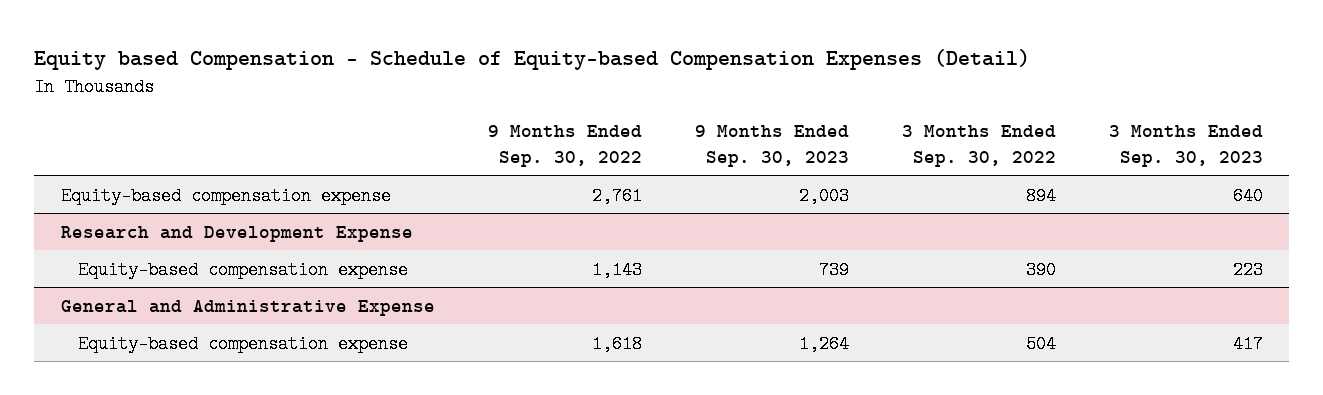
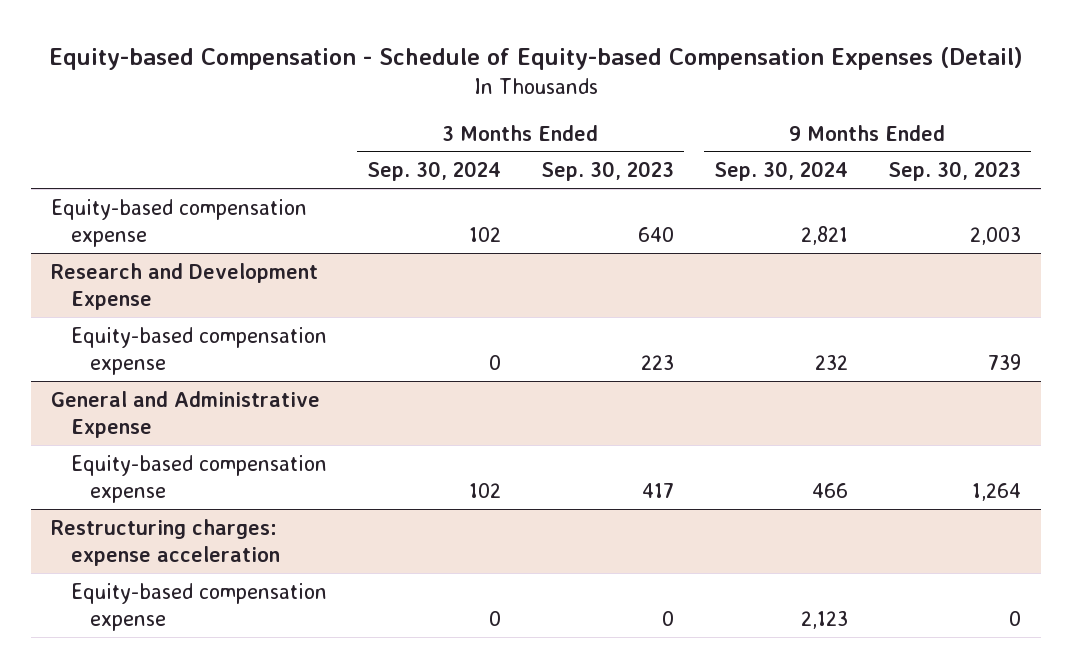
- Equity based Compensation - Schedule of Equity-based Compensation Expenses (Detail)
+ Equity-based Compensation - Schedule of Equity-based Compensation Expenses (Detail)
- | 9 Months Ended Sep. 30, 2022 | 9 Months Ended Sep. 30, 2023 | 3 Months Ended Sep. 30, 2022 | 3 Months Ended Sep. 30, 2023
+ | 3 Months Ended Sep. 30, 2024 | 3 Months Ended Sep. 30, 2023 | 9 Months Ended Sep. 30, 2024 | 9 Months Ended Sep. 30, 2023
+ Restructuring charges: expense acceleration
+ Equity-based compensation expense | 0 | 0 | 2,123 | 0

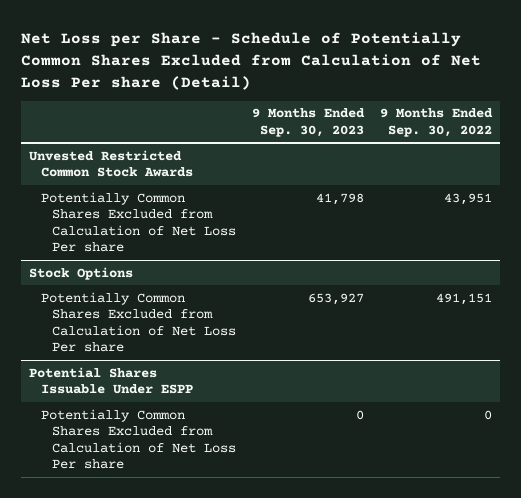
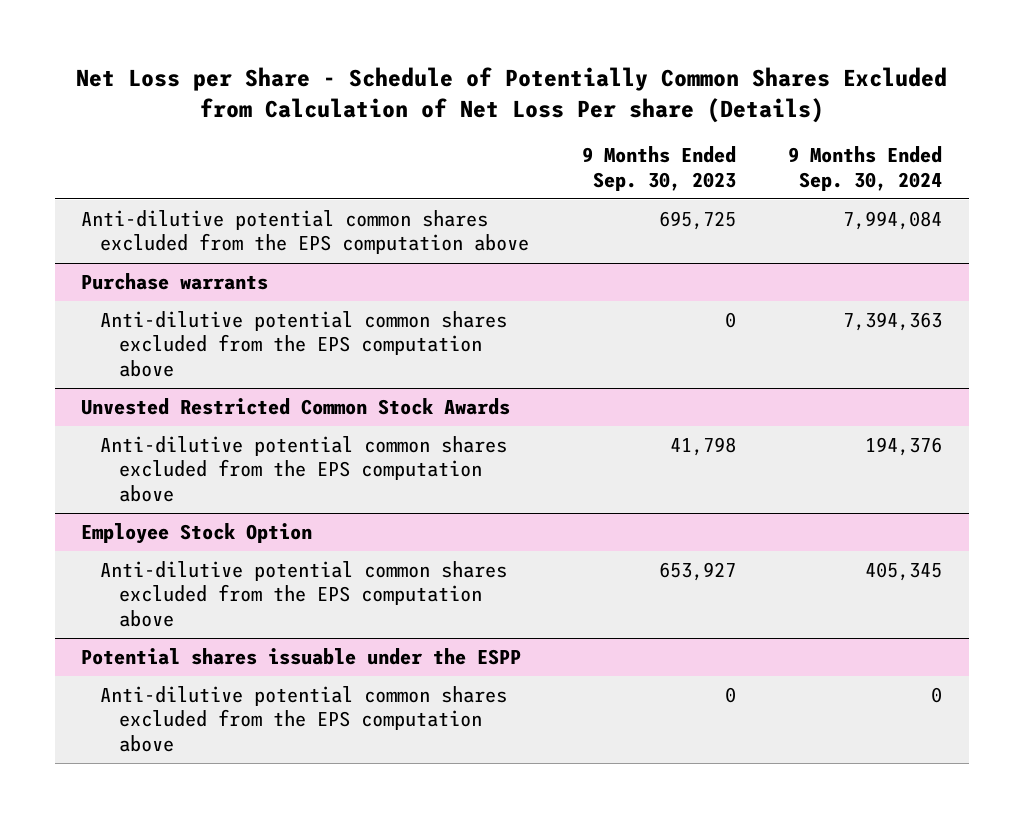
- Net Loss per Share - Schedule of Potentially Common Shares Excluded from Calculation of Net Loss Per share (Detail)
+ Net Loss per Share - Schedule of Potentially Common Shares Excluded from Calculation of Net Loss Per share (Details)
- | 9 Months Ended Sep. 30, 2023 | 9 Months Ended Sep. 30, 2022
+ | 9 Months Ended Sep. 30, 2023 | 9 Months Ended Sep. 30, 2024
+ Anti-dilutive potential common shares excluded from the EPS computation above | 695,725 | 7,994,084
+ Purchase warrants
+ Anti-dilutive potential common shares excluded from the EPS computation above | 0 | 7,394,363
@ Unvested Restricted Common Stock Awards
- Potentially Common Shares Excluded from Calculation of Net Loss Per share | 41,798 | 43,951
- Stock Options
- Potentially Common Shares Excluded from Calculation of Net Loss Per share | 653,927 | 491,151
- Potential Shares Issuable Under ESPP
- Potentially Common Shares Excluded from Calculation of Net Loss Per share | 0 | 0
@ Unvested Restricted Common Stock Awards
+ Anti-dilutive potential common shares excluded from the EPS computation above | 41,798 | 194,376
+ Employee Stock Option
+ Anti-dilutive potential common shares excluded from the EPS computation above | 653,927 | 405,345
+ Potential shares issuable under the ESPP
+ Anti-dilutive potential common shares excluded from the EPS computation above | 0 | 0

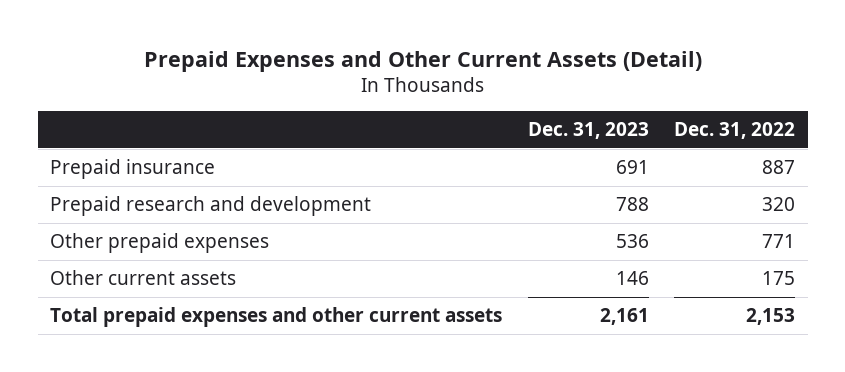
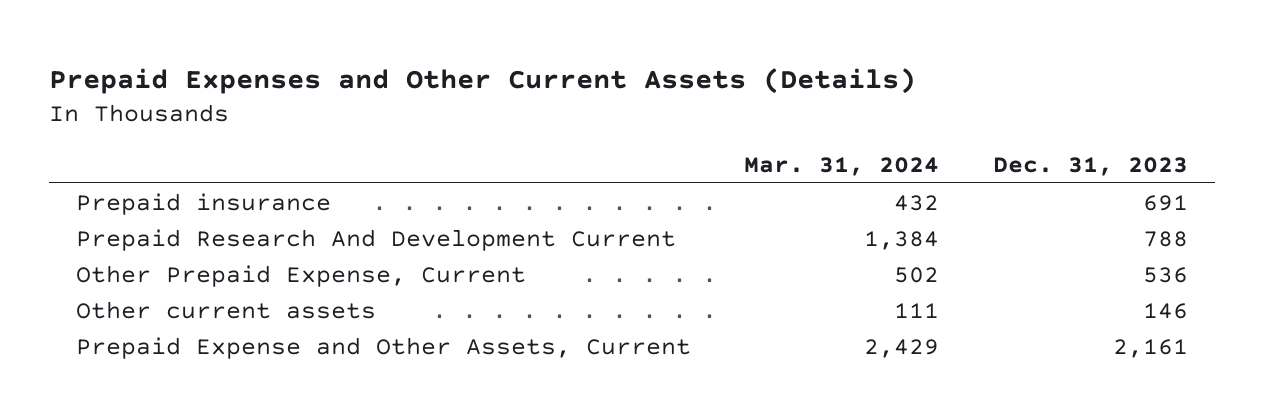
- Prepaid Expenses and Other Current Assets (Detail)
+ Prepaid Expenses and Other Current Assets (Details)
- | Dec. 31, 2023 | Dec. 31, 2022
+ | Mar. 31, 2024 | Dec. 31, 2023
- Prepaid research and development | 788 | 320
- Other prepaid expenses | 536 | 771
+ Prepaid Research And Development Current | 1,384 | 788
+ Other Prepaid Expense, Current | 502 | 536
- Total prepaid expenses and other current assets | 2,161 | 2,153
+ Prepaid Expense and Other Assets, Current | 2,429 | 2,161

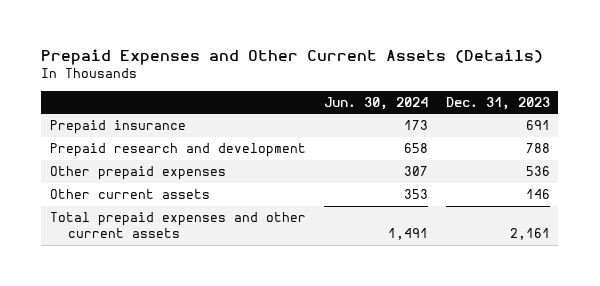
- | Mar. 31, 2024 | Dec. 31, 2023
+ | Jun. 30, 2024 | Dec. 31, 2023
- Prepaid Research And Development Current | 1,384 | 788
- Other Prepaid Expense, Current | 502 | 536
+ Prepaid research and development | 658 | 788
+ Other prepaid expenses | 307 | 536
- Prepaid Expense and Other Assets, Current | 2,429 | 2,161
+ Total prepaid expenses and other current assets | 1,491 | 2,161

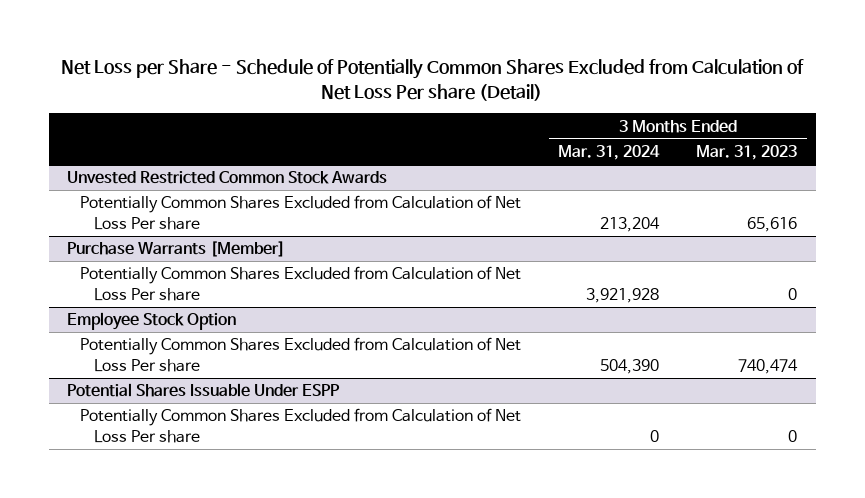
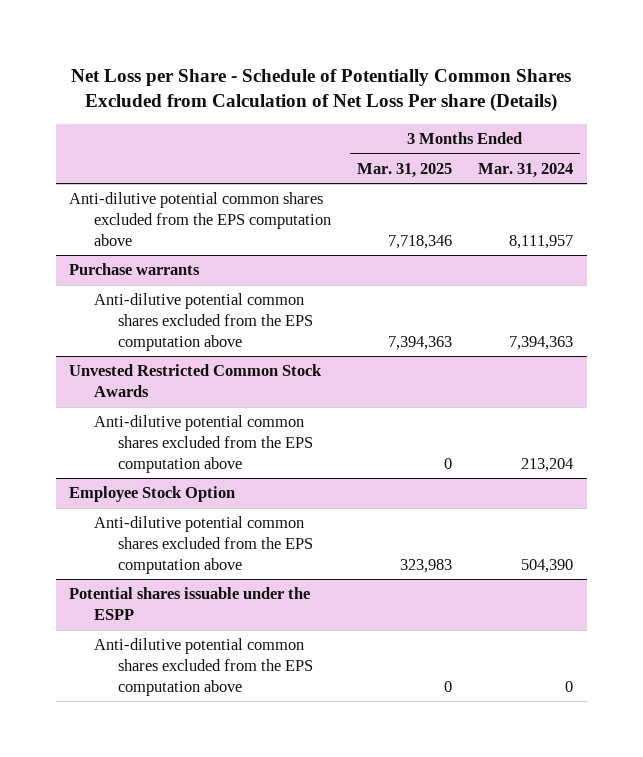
- Net Loss per Share - Schedule of Potentially Common Shares Excluded from Calculation of Net Loss Per share (Detail)
+ Net Loss per Share - Schedule of Potentially Common Shares Excluded from Calculation of Net Loss Per share (Details)
- | 3 Months Ended Mar. 31, 2024 | 3 Months Ended Mar. 31, 2023
+ | 3 Months Ended Mar. 31, 2025 | 3 Months Ended Mar. 31, 2024
+ Anti-dilutive potential common shares excluded from the EPS computation above | 7,718,346 | 8,111,957
+ Purchase warrants
+ Anti-dilutive potential common shares excluded from the EPS computation above | 7,394,363 | 7,394,363
@ Unvested Restricted Common Stock Awards
- Potentially Common Shares Excluded from Calculation of Net Loss Per share | 213,204 | 65,616
- Purchase Warrants [Member]
- Potentially Common Shares Excluded from Calculation of Net Loss Per share | 3,921,928 | 0
@ Unvested Restricted Common Stock Awards
+ Anti-dilutive potential common shares excluded from the EPS computation above | 0 | 213,204
@ Employee Stock Option
- Potentially Common Shares Excluded from Calculation of Net Loss Per share | 504,390 | 740,474
- Potential Shares Issuable Under ESPP
- Potentially Common Shares Excluded from Calculation of Net Loss Per share | 0 | 0
@ Employee Stock Option
+ Anti-dilutive potential common shares excluded from the EPS computation above | 323,983 | 504,390
+ Potential shares issuable under the ESPP
+ Anti-dilutive potential common shares excluded from the EPS computation above | 0 | 0

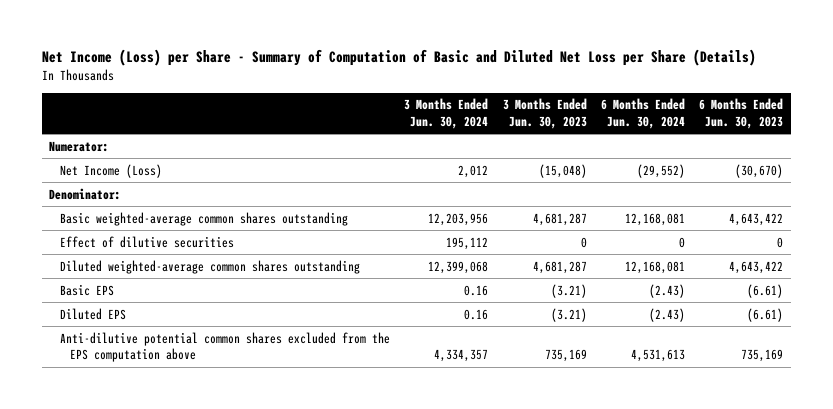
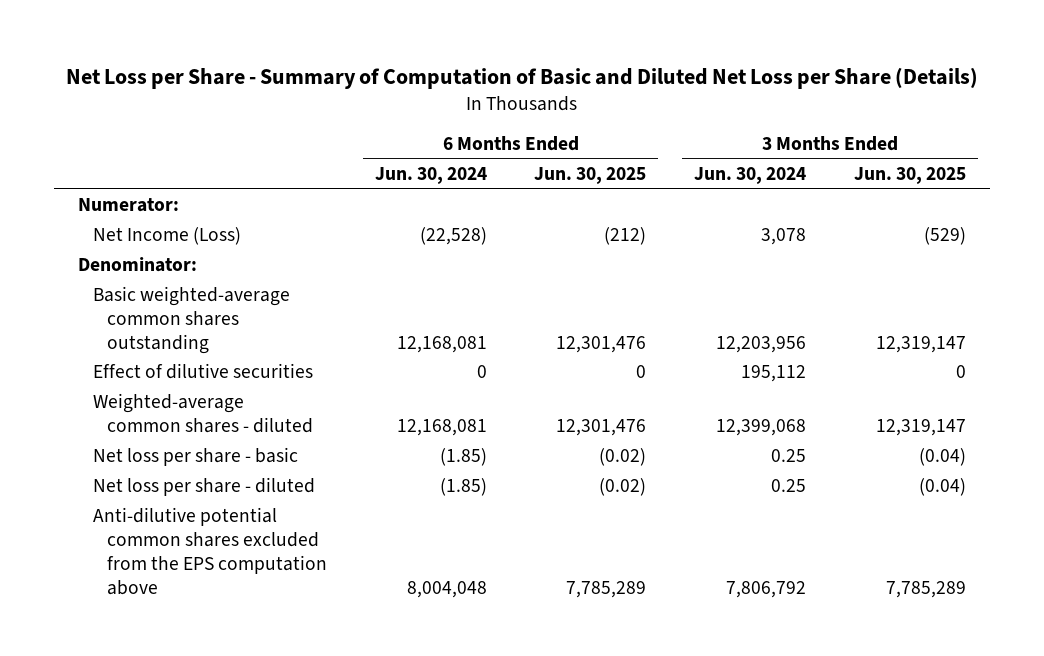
- Net Income (Loss) per Share - Summary of Computation of Basic and Diluted Net Loss per Share (Details)
+ Net Loss per Share - Summary of Computation of Basic and Diluted Net Loss per Share (Details)
- | 3 Months Ended Jun. 30, 2024 | 3 Months Ended Jun. 30, 2023 | 6 Months Ended Jun. 30, 2024 | 6 Months Ended Jun. 30, 2023
+ | 6 Months Ended Jun. 30, 2024 | 6 Months Ended Jun. 30, 2025 | 3 Months Ended Jun. 30, 2024 | 3 Months Ended Jun. 30, 2025
- Net Income (Loss) | 2,012 | (15,048) | (29,552) | (30,670)
+ Net Income (Loss) | (22,528) | (212) | 3,078 | (529)
- Diluted weighted-average common shares outstanding | 12,399,068 | 4,681,287 | 12,168,081 | 4,643,422
- Basic EPS | 0.16 | (3.21) | (2.43) | (6.61)
- Diluted EPS | 0.16 | (3.21) | (2.43) | (6.61)
- Anti-dilutive potential common shares excluded from the EPS computation above | 4,334,357 | 735,169 | 4,531,613 | 735,169
+ Weighted-average common shares - diluted | 12,168,081 | 12,301,476 | 12,399,068 | 12,319,147
+ Net loss per share - basic | (1.85) | (0.02) | 0.25 | (0.04)
+ Net loss per share - diluted | (1.85) | (0.02) | 0.25 | (0.04)
+ Anti-dilutive potential common shares excluded from the EPS computation above | 8,004,048 | 7,785,289 | 7,806,792 | 7,785,289

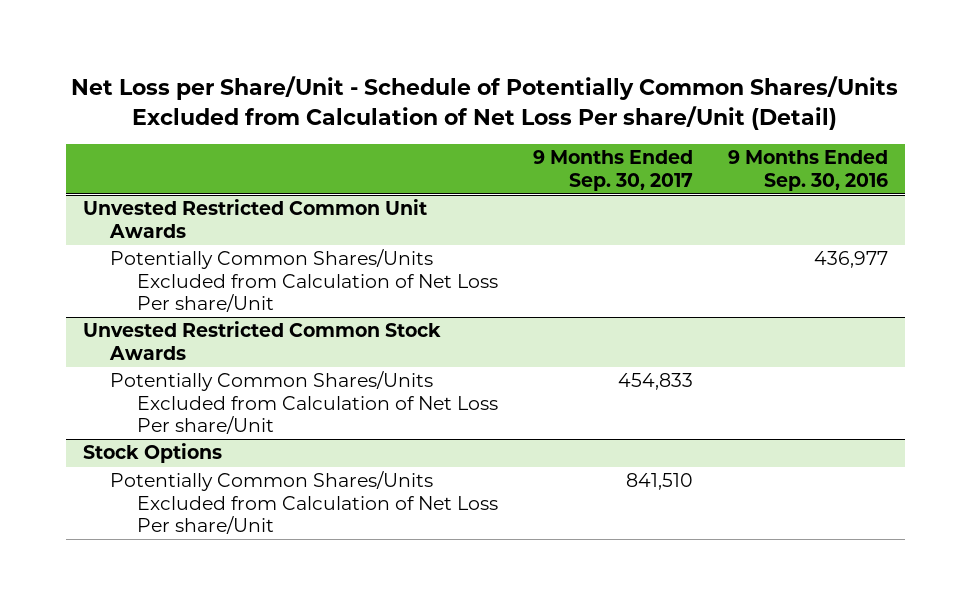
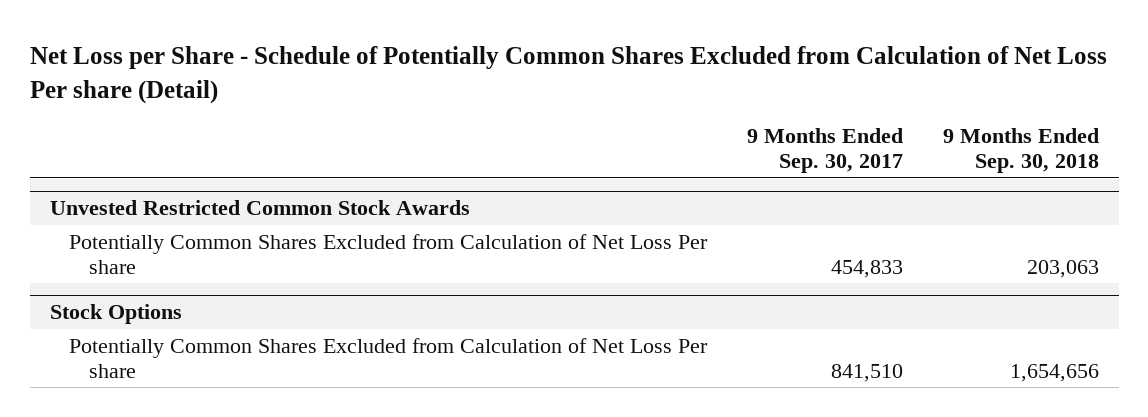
- Net Loss per Share/Unit - Schedule of Potentially Common Shares/Units Excluded from Calculation of Net Loss Per share/Unit (Detail)
+ Net Loss per Share - Schedule of Potentially Common Shares Excluded from Calculation of Net Loss Per share (Detail)
- | 9 Months Ended Sep. 30, 2017 | 9 Months Ended Sep. 30, 2016
+ | 9 Months Ended Sep. 30, 2017 | 9 Months Ended Sep. 30, 2018
- Unvested Restricted Common Unit Awards
- Potentially Common Shares/Units Excluded from Calculation of Net Loss Per share/Unit | | 436,977
@ Unvested Restricted Common Stock Awards
- Potentially Common Shares/Units Excluded from Calculation of Net Loss Per share/Unit | 454,833 |
+ Potentially Common Shares Excluded from Calculation of Net Loss Per share | 454,833 | 203,063
@ Stock Options
- Potentially Common Shares/Units Excluded from Calculation of Net Loss Per share/Unit | 841,510 |
+ Potentially Common Shares Excluded from Calculation of Net Loss Per share | 841,510 | 1,654,656

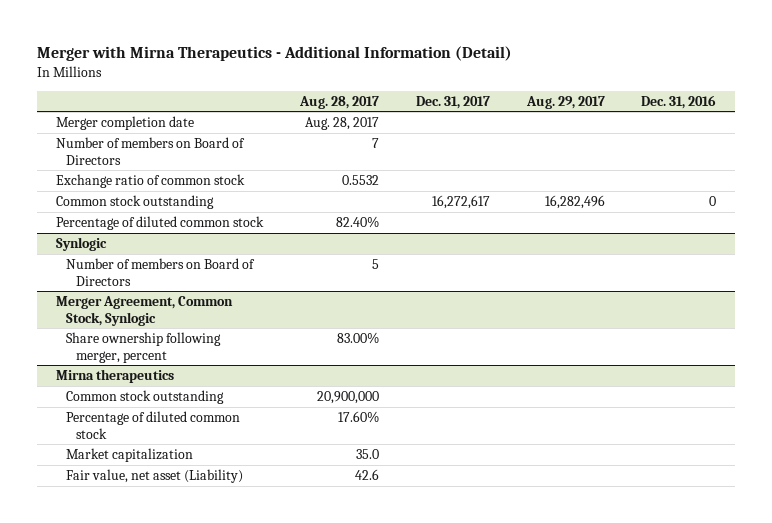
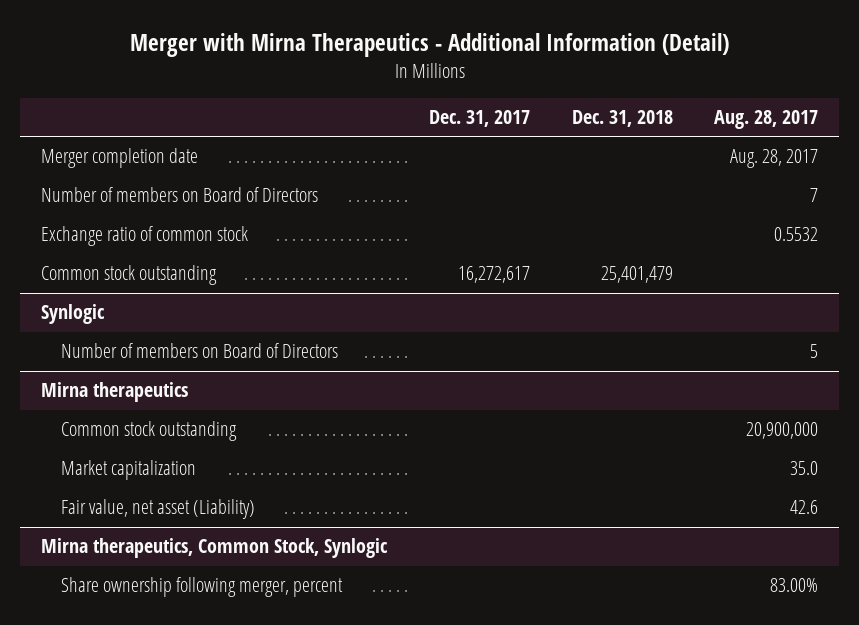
- | Aug. 28, 2017 | Dec. 31, 2017 | Aug. 29, 2017 | Dec. 31, 2016
+ | Dec. 31, 2017 | Dec. 31, 2018 | Aug. 28, 2017
- Percentage of diluted common stock | 82.40% | | |
- Merger Agreement, Common Stock, Synlogic
- Share ownership following merger, percent | 83.00% | | |
@ Mirna therapeutics
- Percentage of diluted common stock | 17.60% | | |
+ Mirna therapeutics, Common Stock, Synlogic
+ Share ownership following merger, percent | | | 83.00%

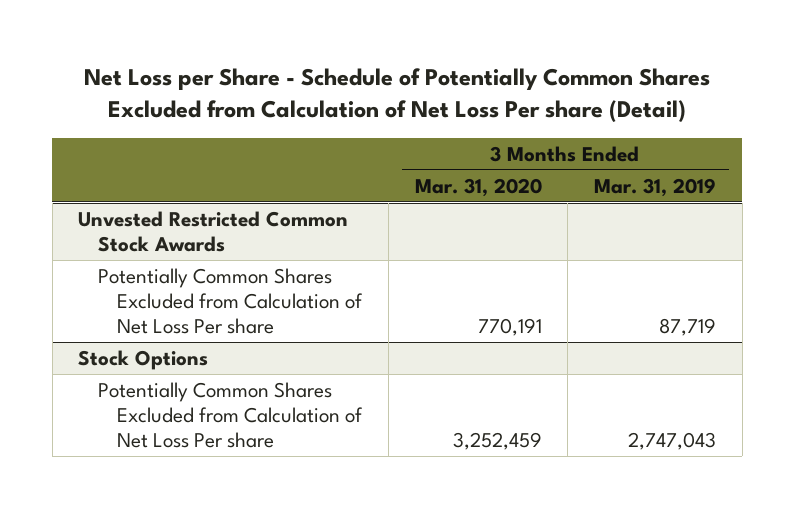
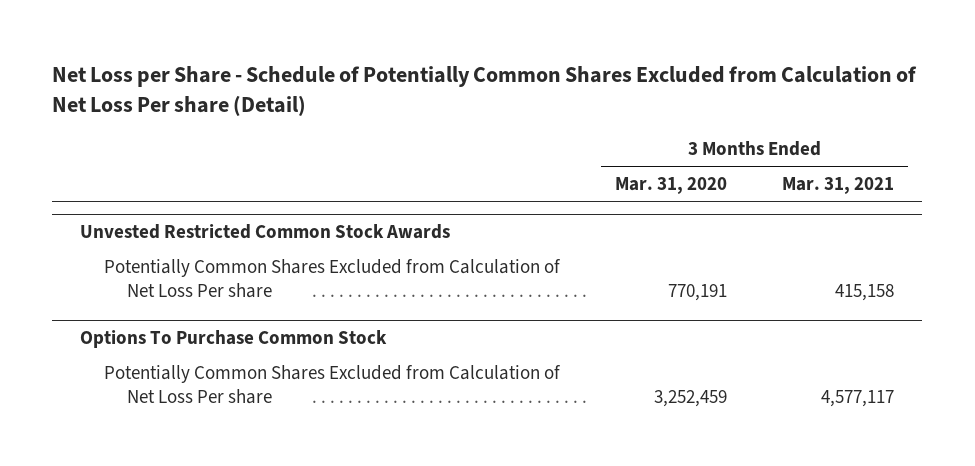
- | 3 Months Ended Mar. 31, 2020 | 3 Months Ended Mar. 31, 2019
+ | 3 Months Ended Mar. 31, 2020 | 3 Months Ended Mar. 31, 2021
- Stock Options
+ Options To Purchase Common Stock

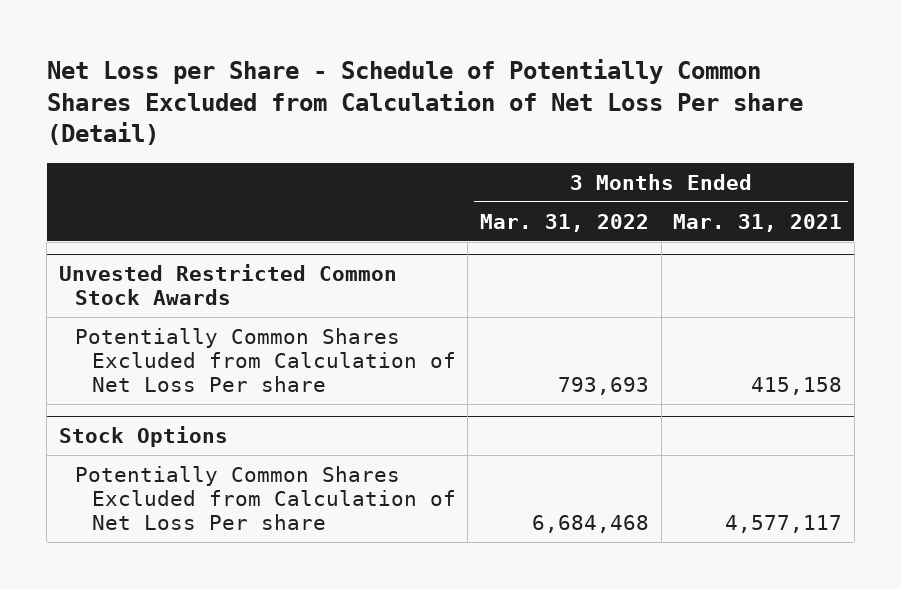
- | 3 Months Ended Mar. 31, 2020 | 3 Months Ended Mar. 31, 2021
+ | 3 Months Ended Mar. 31, 2022 | 3 Months Ended Mar. 31, 2021
- Options To Purchase Common Stock
+ Stock Options

